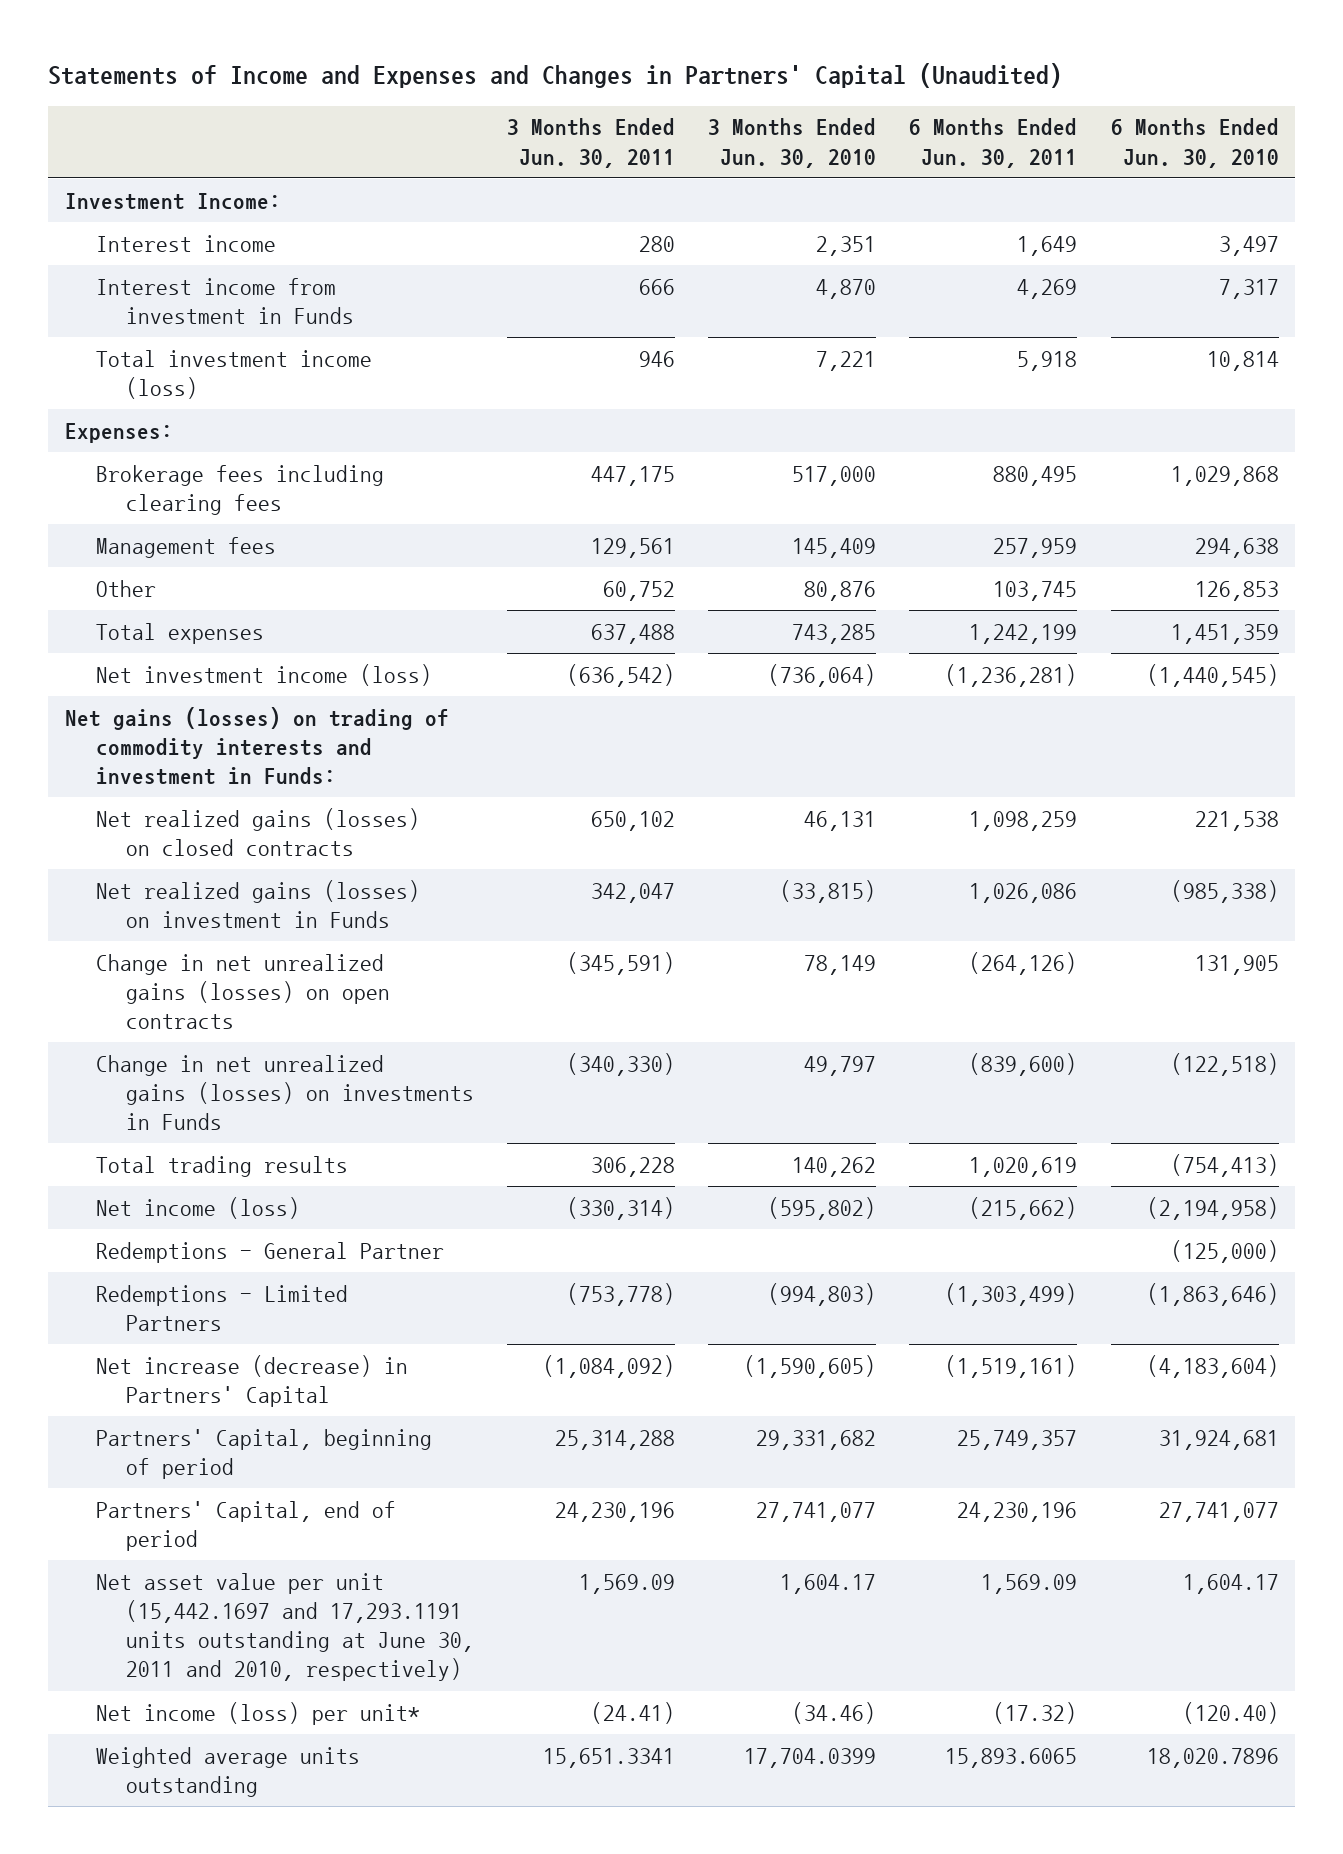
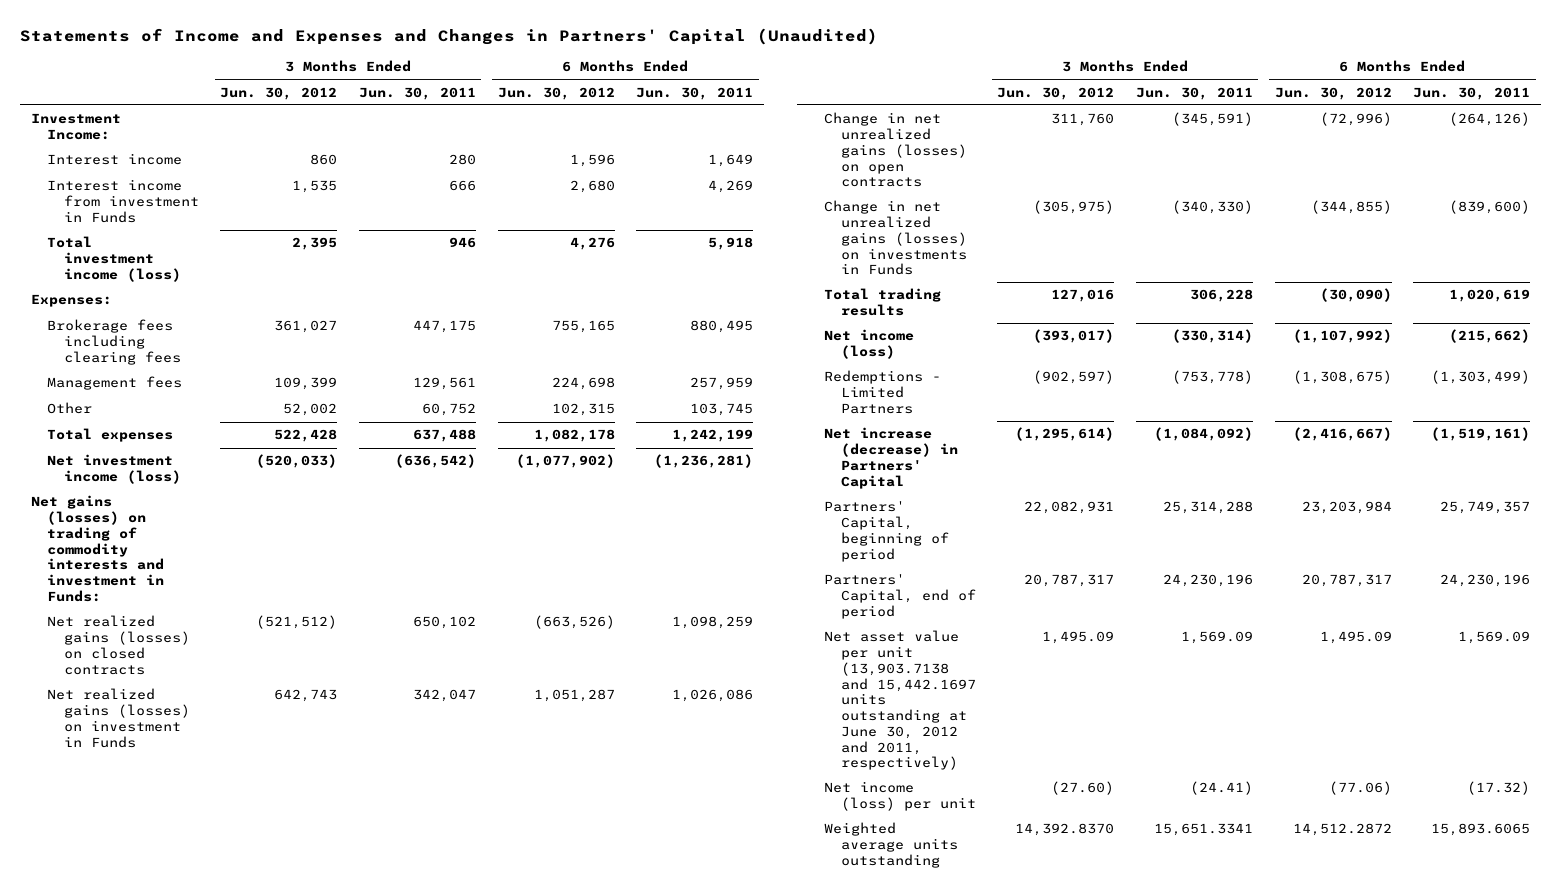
- | 3 Months Ended Jun. 30, 2011 | 3 Months Ended Jun. 30, 2010 | 6 Months Ended Jun. 30, 2011 | 6 Months Ended Jun. 30, 2010
+ | 3 Months Ended Jun. 30, 2012 | 3 Months Ended Jun. 30, 2011 | 6 Months Ended Jun. 30, 2012 | 6 Months Ended Jun. 30, 2011
- Redemptions - General Partner | | | | (125,000)
- Net asset value per unit (15,442.1697 and 17,293.1191 units outstanding at June 30, 2011 and 2010, respectively) | 1,569.09 | 1,604.17 | 1,569.09 | 1,604.17
- Net income (loss) per unit* | (24.41) | (34.46) | (17.32) | (120.40)
+ Net asset value per unit (13,903.7138 and 15,442.1697 units outstanding at June 30, 2012 and 2011, respectively) | 1,495.09 | 1,569.09 | 1,495.09 | 1,569.09
+ Net income (loss) per unit | (27.60) | (24.41) | (77.06) | (17.32)

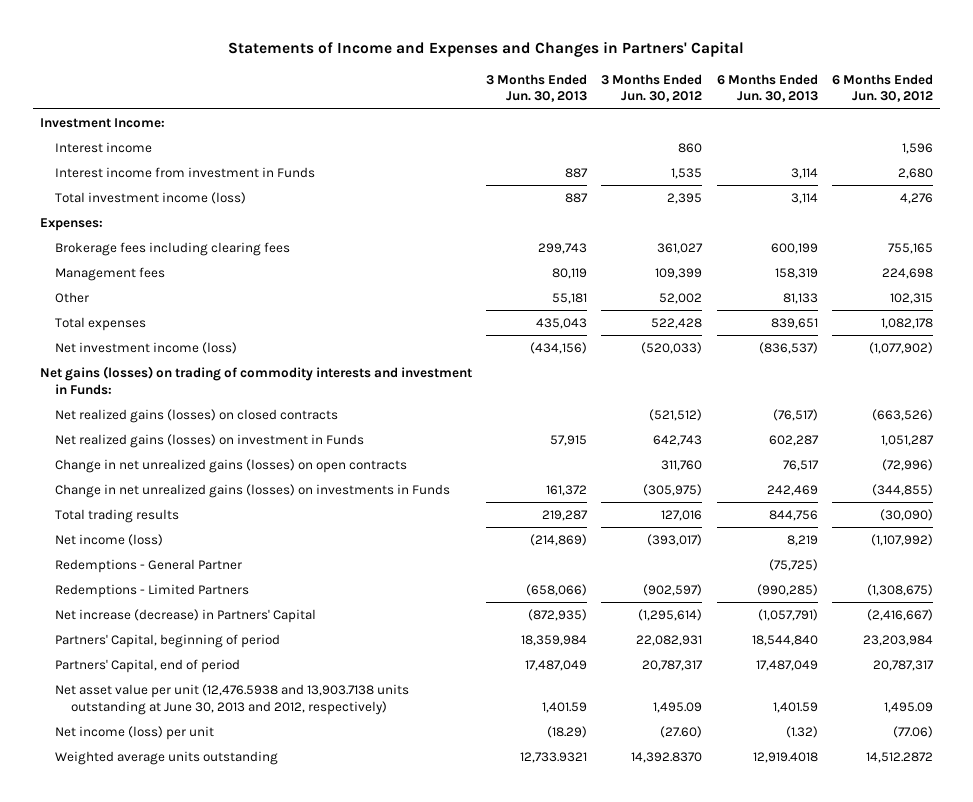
- Statements of Income and Expenses and Changes in Partners' Capital (Unaudited)
+ Statements of Income and Expenses and Changes in Partners' Capital
- | 3 Months Ended Jun. 30, 2012 | 3 Months Ended Jun. 30, 2011 | 6 Months Ended Jun. 30, 2012 | 6 Months Ended Jun. 30, 2011
+ | 3 Months Ended Jun. 30, 2013 | 3 Months Ended Jun. 30, 2012 | 6 Months Ended Jun. 30, 2013 | 6 Months Ended Jun. 30, 2012
+ Redemptions - General Partner | | | (75,725) |
- Net asset value per unit (13,903.7138 and 15,442.1697 units outstanding at June 30, 2012 and 2011, respectively) | 1,495.09 | 1,569.09 | 1,495.09 | 1,569.09
+ Net asset value per unit (12,476.5938 and 13,903.7138 units outstanding at June 30, 2013 and 2012, respectively) | 1,401.59 | 1,495.09 | 1,401.59 | 1,495.09

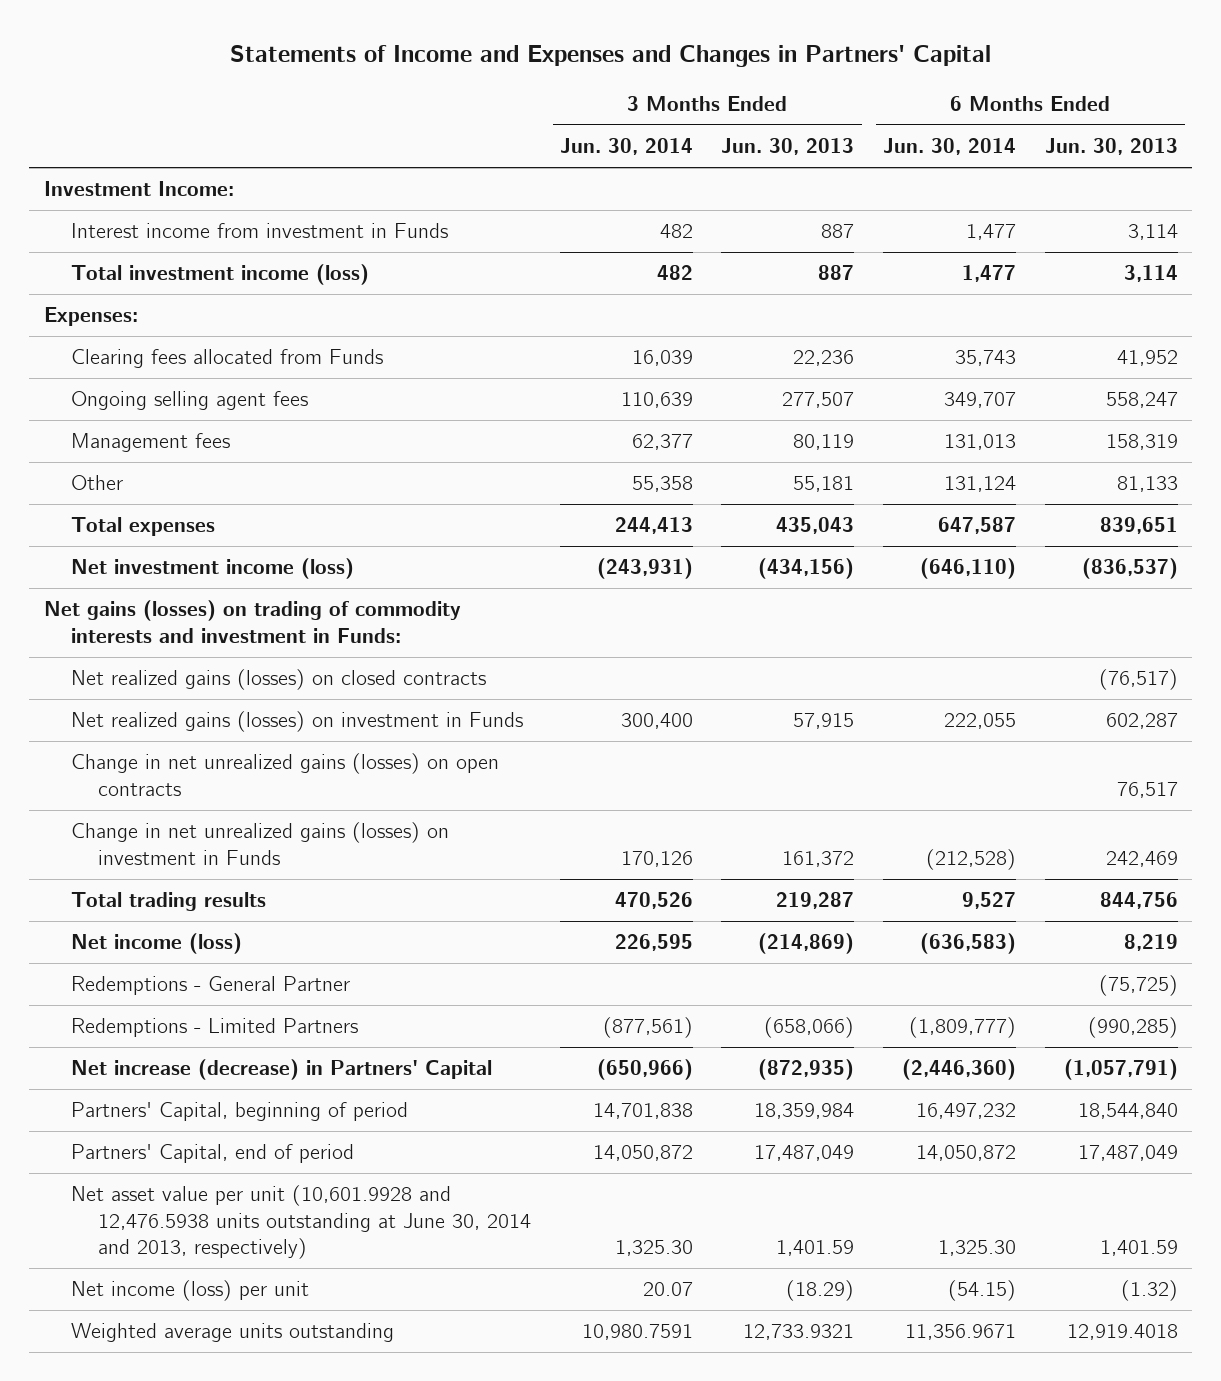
- | 3 Months Ended Jun. 30, 2013 | 3 Months Ended Jun. 30, 2012 | 6 Months Ended Jun. 30, 2013 | 6 Months Ended Jun. 30, 2012
+ | 3 Months Ended Jun. 30, 2014 | 3 Months Ended Jun. 30, 2013 | 6 Months Ended Jun. 30, 2014 | 6 Months Ended Jun. 30, 2013
- Interest income | | 860 | | 1,596
- Brokerage fees including clearing fees | 299,743 | 361,027 | 600,199 | 755,165
+ Clearing fees allocated from Funds | 16,039 | 22,236 | 35,743 | 41,952
+ Ongoing selling agent fees | 110,639 | 277,507 | 349,707 | 558,247
- Change in net unrealized gains (losses) on investments in Funds | 161,372 | (305,975) | 242,469 | (344,855)
+ Change in net unrealized gains (losses) on investment in Funds | 170,126 | 161,372 | (212,528) | 242,469
- Net asset value per unit (12,476.5938 and 13,903.7138 units outstanding at June 30, 2013 and 2012, respectively) | 1,401.59 | 1,495.09 | 1,401.59 | 1,495.09
+ Net asset value per unit (10,601.9928 and 12,476.5938 units outstanding at June 30, 2014 and 2013, respectively) | 1,325.30 | 1,401.59 | 1,325.30 | 1,401.59

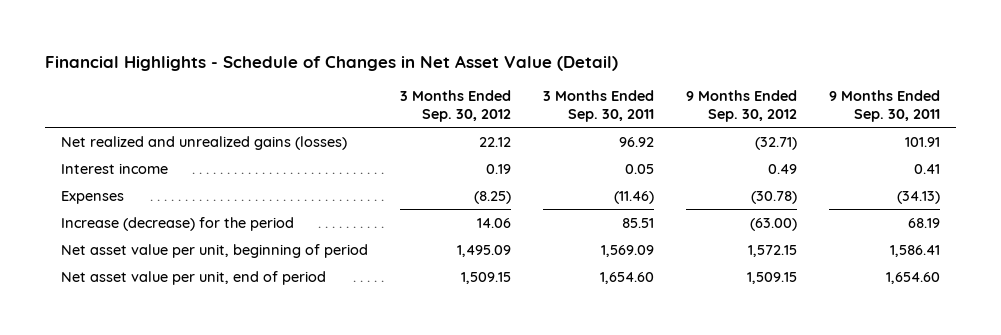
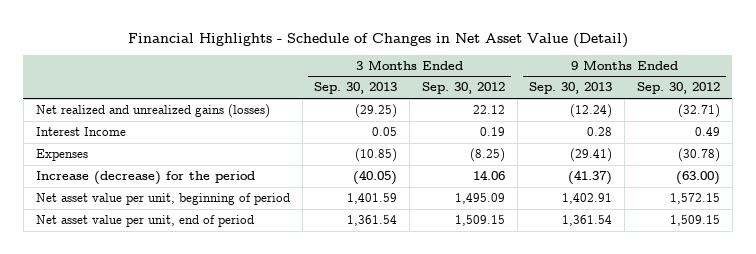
- | 3 Months Ended Sep. 30, 2012 | 3 Months Ended Sep. 30, 2011 | 9 Months Ended Sep. 30, 2012 | 9 Months Ended Sep. 30, 2011
+ | 3 Months Ended Sep. 30, 2013 | 3 Months Ended Sep. 30, 2012 | 9 Months Ended Sep. 30, 2013 | 9 Months Ended Sep. 30, 2012
- Interest income | 0.19 | 0.05 | 0.49 | 0.41
+ Interest Income | 0.05 | 0.19 | 0.28 | 0.49

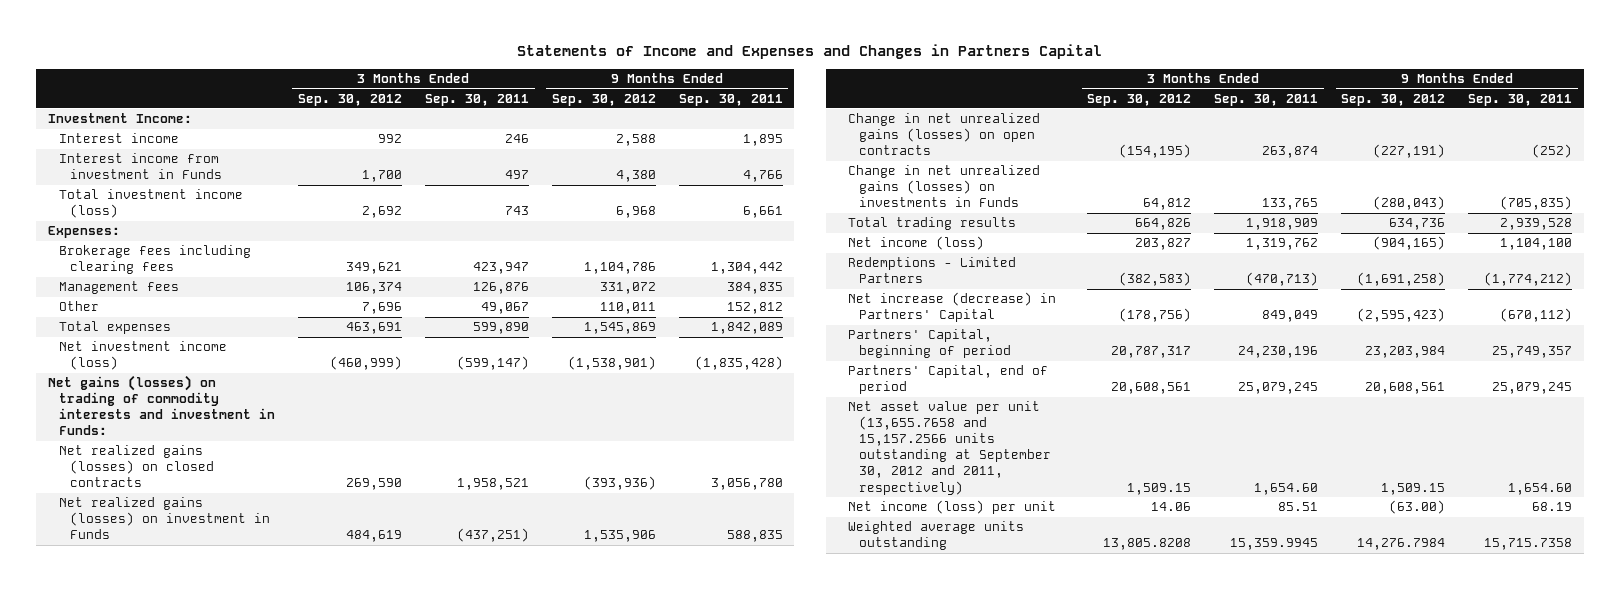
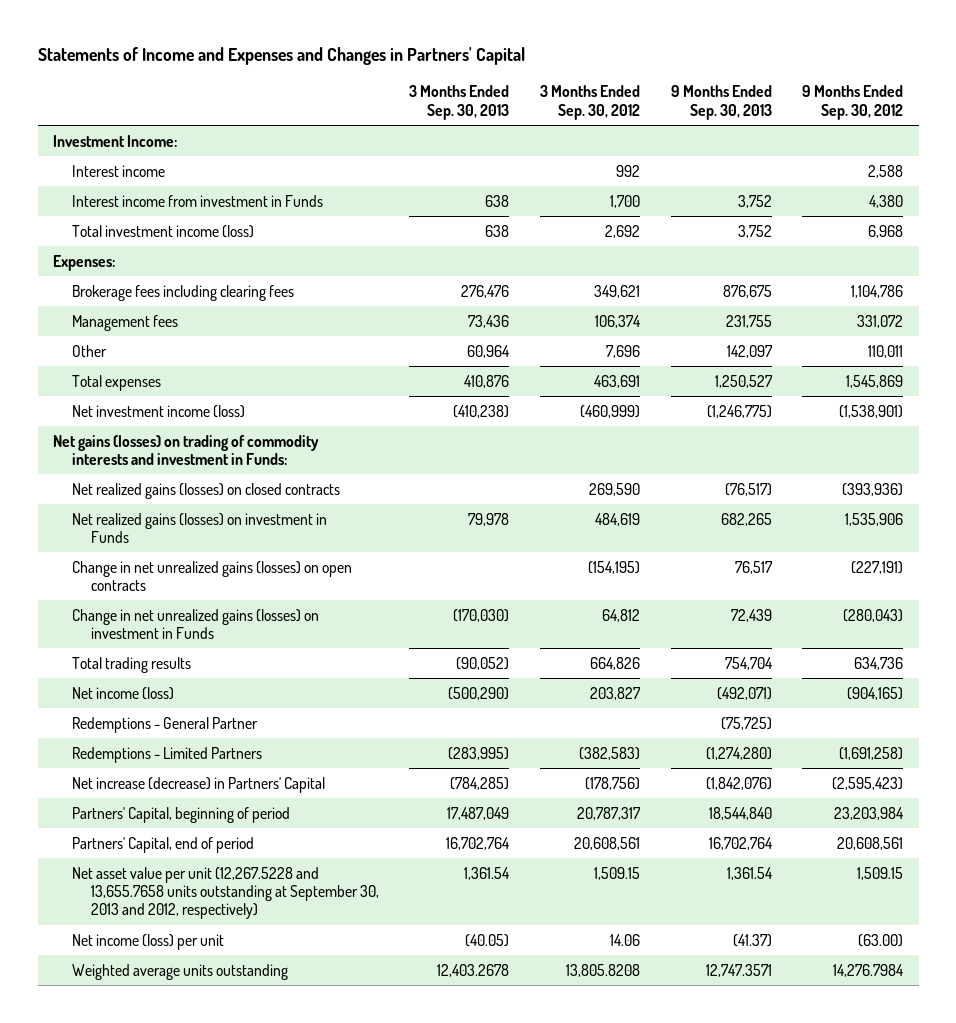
- Statements of Income and Expenses and Changes in Partners Capital
+ Statements of Income and Expenses and Changes in Partners' Capital
- | 3 Months Ended Sep. 30, 2012 | 3 Months Ended Sep. 30, 2011 | 9 Months Ended Sep. 30, 2012 | 9 Months Ended Sep. 30, 2011
+ | 3 Months Ended Sep. 30, 2013 | 3 Months Ended Sep. 30, 2012 | 9 Months Ended Sep. 30, 2013 | 9 Months Ended Sep. 30, 2012
- Change in net unrealized gains (losses) on investments in Funds | 64,812 | 133,765 | (280,043) | (705,835)
+ Change in net unrealized gains (losses) on investment in Funds | (170,030) | 64,812 | 72,439 | (280,043)
+ Redemptions - General Partner | | | (75,725) |
- Net asset value per unit (13,655.7658 and 15,157.2566 units outstanding at September 30, 2012 and 2011, respectively) | 1,509.15 | 1,654.60 | 1,509.15 | 1,654.60
+ Net asset value per unit (12,267.5228 and 13,655.7658 units outstanding at September 30, 2013 and 2012, respectively) | 1,361.54 | 1,509.15 | 1,361.54 | 1,509.15

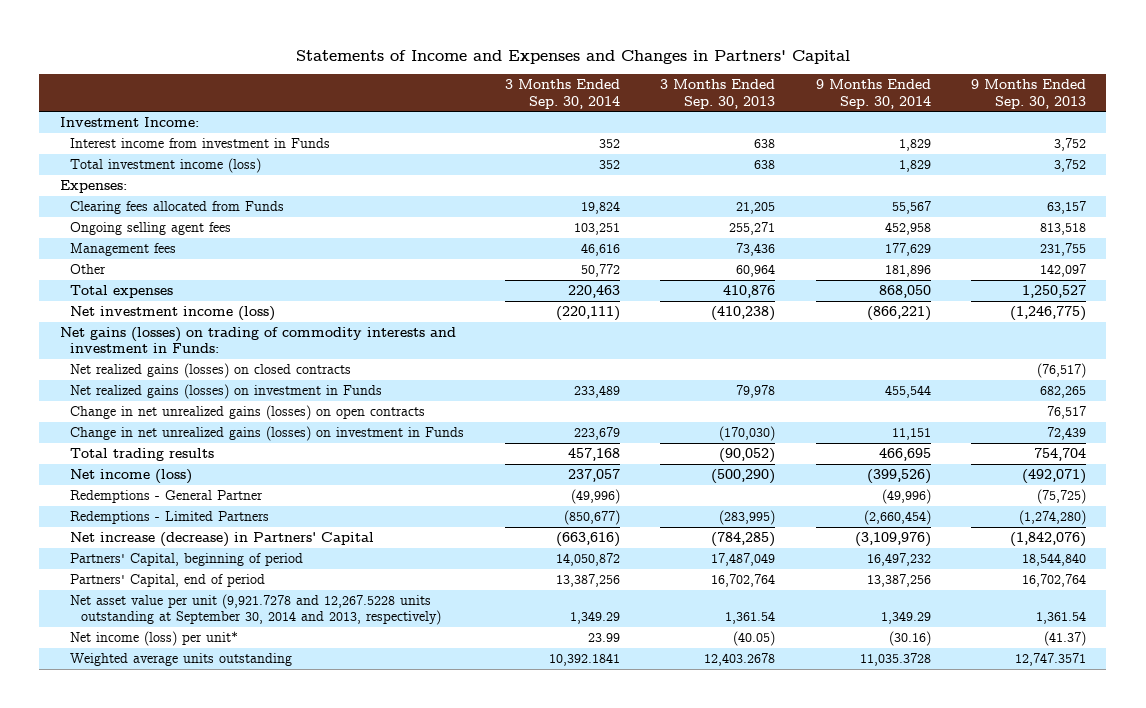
- | 3 Months Ended Sep. 30, 2013 | 3 Months Ended Sep. 30, 2012 | 9 Months Ended Sep. 30, 2013 | 9 Months Ended Sep. 30, 2012
+ | 3 Months Ended Sep. 30, 2014 | 3 Months Ended Sep. 30, 2013 | 9 Months Ended Sep. 30, 2014 | 9 Months Ended Sep. 30, 2013
- Interest income | | 992 | | 2,588
- Brokerage fees including clearing fees | 276,476 | 349,621 | 876,675 | 1,104,786
+ Clearing fees allocated from Funds | 19,824 | 21,205 | 55,567 | 63,157
+ Ongoing selling agent fees | 103,251 | 255,271 | 452,958 | 813,518
- Net asset value per unit (12,267.5228 and 13,655.7658 units outstanding at September 30, 2013 and 2012, respectively) | 1,361.54 | 1,509.15 | 1,361.54 | 1,509.15
- Net income (loss) per unit | (40.05) | 14.06 | (41.37) | (63.00)
+ Net asset value per unit (9,921.7278 and 12,267.5228 units outstanding at September 30, 2014 and 2013, respectively) | 1,349.29 | 1,361.54 | 1,349.29 | 1,361.54
+ Net income (loss) per unit* | 23.99 | (40.05) | (30.16) | (41.37)

